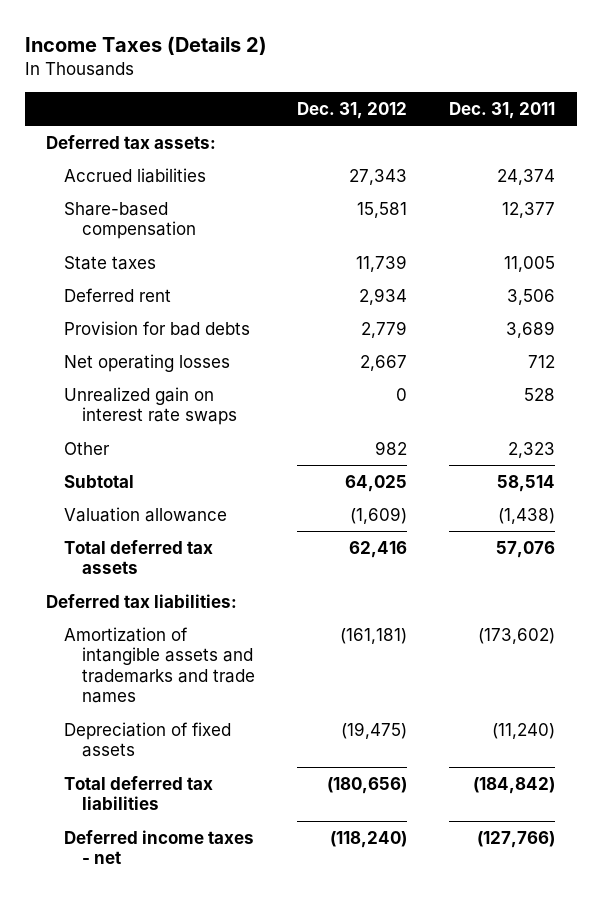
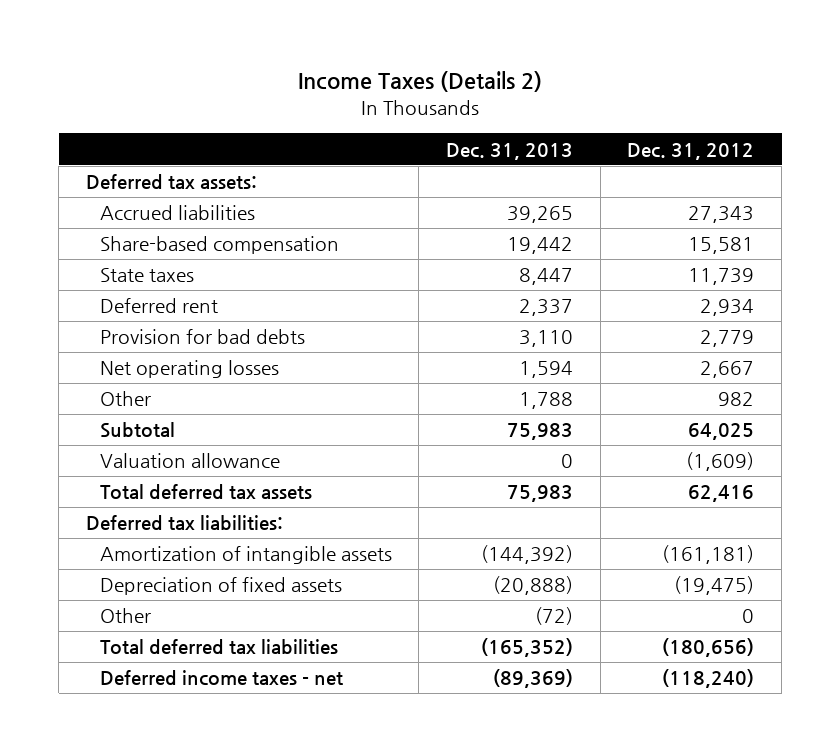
- | Dec. 31, 2012 | Dec. 31, 2011
+ | Dec. 31, 2013 | Dec. 31, 2012
- Unrealized gain on interest rate swaps | 0 | 528
- Amortization of intangible assets and trademarks and trade names | (161,181) | (173,602)
+ Amortization of intangible assets | (144,392) | (161,181)
+ Other | (72) | 0

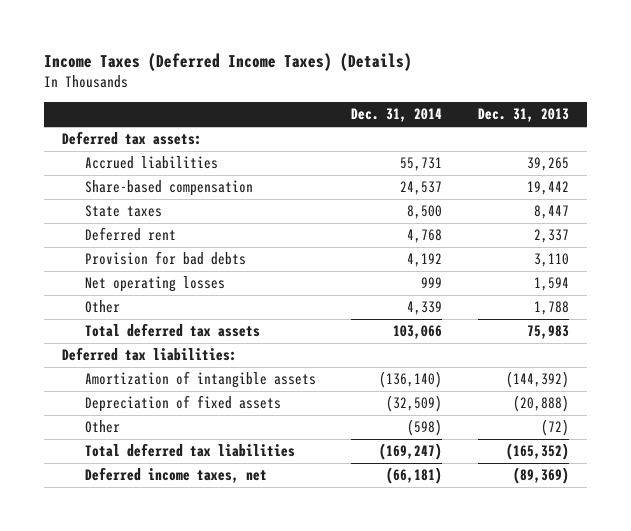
- Income Taxes (Details 2)
+ Income Taxes (Deferred Income Taxes) (Details)
- | Dec. 31, 2013 | Dec. 31, 2012
+ | Dec. 31, 2014 | Dec. 31, 2013
- Subtotal | 75,983 | 64,025
- Valuation allowance | 0 | (1,609)
- Deferred income taxes - net | (89,369) | (118,240)
+ Deferred income taxes, net | (66,181) | (89,369)

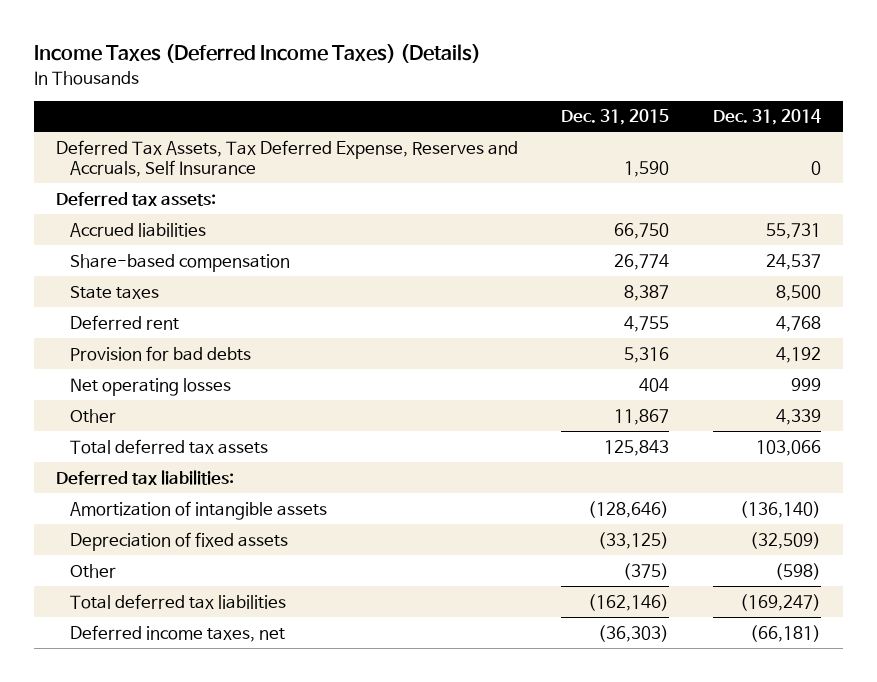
- | Dec. 31, 2014 | Dec. 31, 2013
+ | Dec. 31, 2015 | Dec. 31, 2014
+ Deferred Tax Assets, Tax Deferred Expense, Reserves and Accruals, Self Insurance | 1,590 | 0

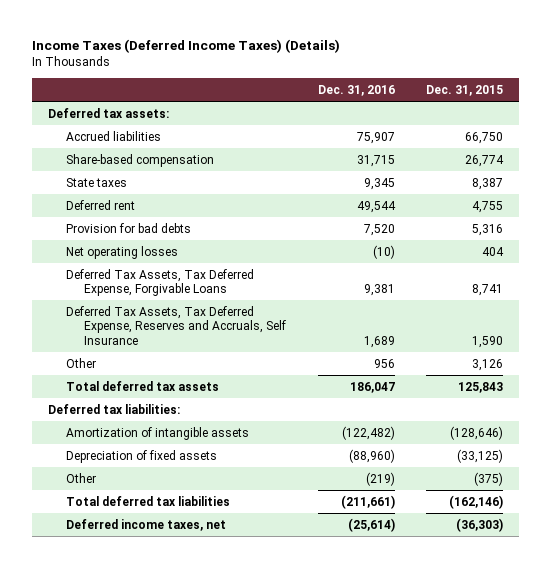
- | Dec. 31, 2015 | Dec. 31, 2014
+ | Dec. 31, 2016 | Dec. 31, 2015
- Other | 11,867 | 4,339
+ Deferred Tax Assets, Tax Deferred Expense, Forgivable Loans | 9,381 | 8,741
moved down: Deferred Tax Assets, Tax Deferred Expense, Reserves and Accruals, Self Insurance | 1,689 | 1,590
+ Other | 956 | 3,126

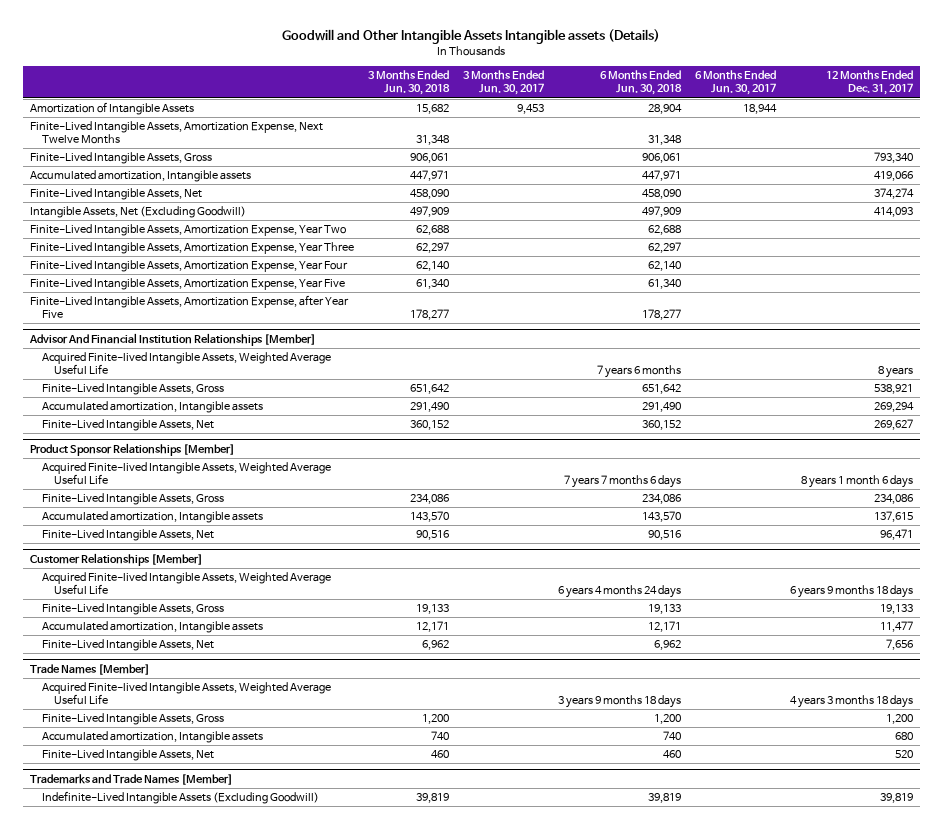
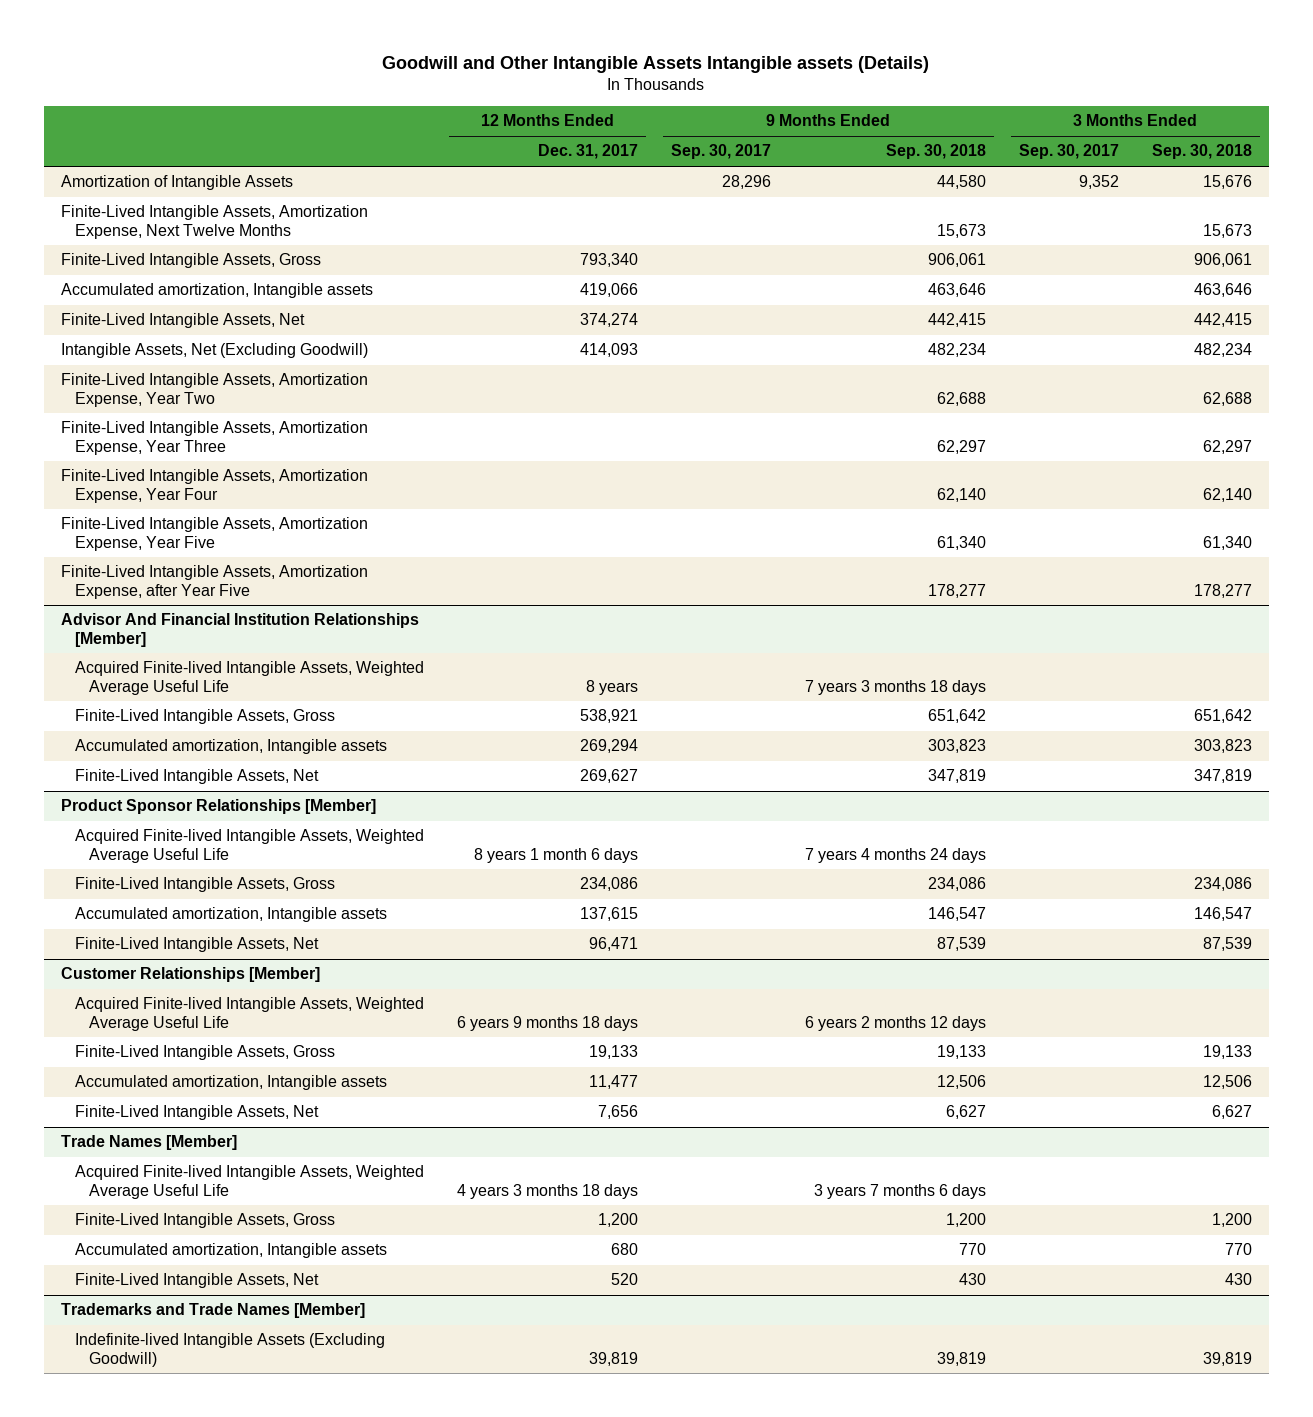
- | 3 Months Ended Jun. 30, 2018 | 3 Months Ended Jun. 30, 2017 | 6 Months Ended Jun. 30, 2018 | 6 Months Ended Jun. 30, 2017 | 12 Months Ended Dec. 31, 2017
+ | 12 Months Ended Dec. 31, 2017 | 9 Months Ended Sep. 30, 2017 | 9 Months Ended Sep. 30, 2018 | 3 Months Ended Sep. 30, 2017 | 3 Months Ended Sep. 30, 2018
@ Trademarks and Trade Names [Member]
- Indefinite-Lived Intangible Assets (Excluding Goodwill) | 39,819 | | 39,819 | | 39,819
+ Indefinite-lived Intangible Assets (Excluding Goodwill) | 39,819 | | 39,819 | | 39,819

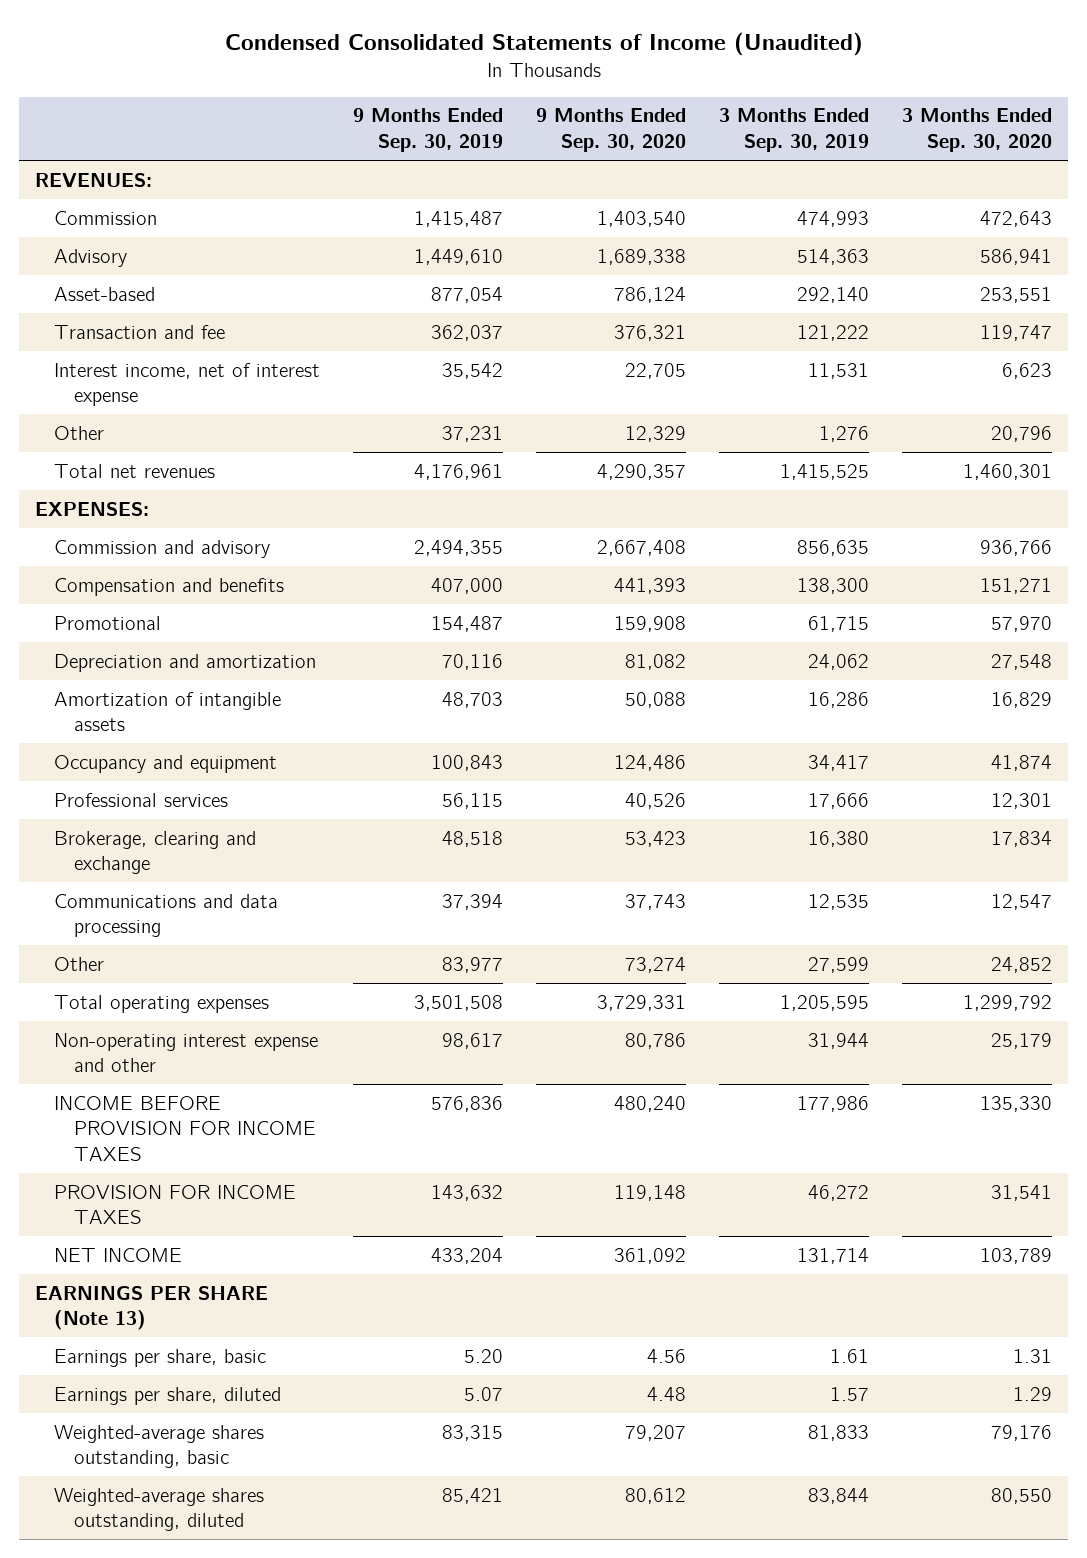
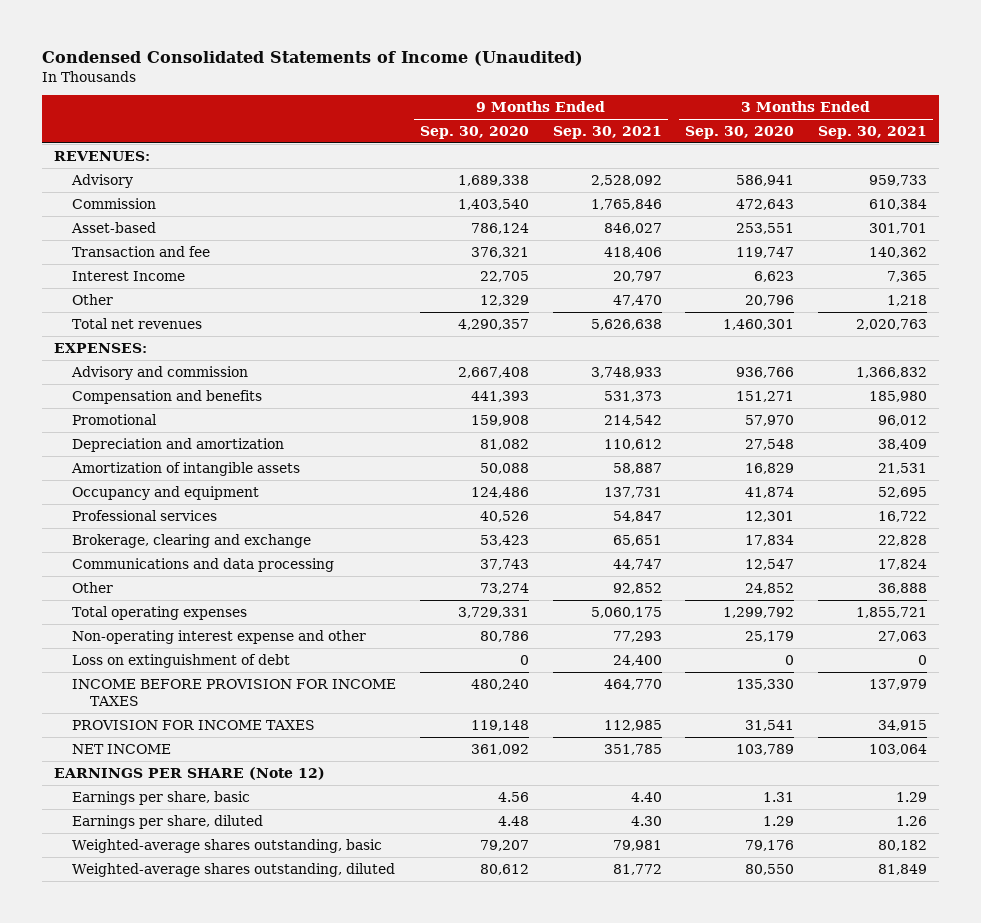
- | 9 Months Ended Sep. 30, 2019 | 9 Months Ended Sep. 30, 2020 | 3 Months Ended Sep. 30, 2019 | 3 Months Ended Sep. 30, 2020
+ | 9 Months Ended Sep. 30, 2020 | 9 Months Ended Sep. 30, 2021 | 3 Months Ended Sep. 30, 2020 | 3 Months Ended Sep. 30, 2021
moved down: Commission | 1,403,540 | 1,765,846 | 472,643 | 610,384
- Interest income, net of interest expense | 35,542 | 22,705 | 11,531 | 6,623
+ Interest Income | 22,705 | 20,797 | 6,623 | 7,365
- Commission and advisory | 2,494,355 | 2,667,408 | 856,635 | 936,766
+ Advisory and commission | 2,667,408 | 3,748,933 | 936,766 | 1,366,832
+ Loss on extinguishment of debt | 0 | 24,400 | 0 | 0
- EARNINGS PER SHARE (Note 13)
+ EARNINGS PER SHARE (Note 12)

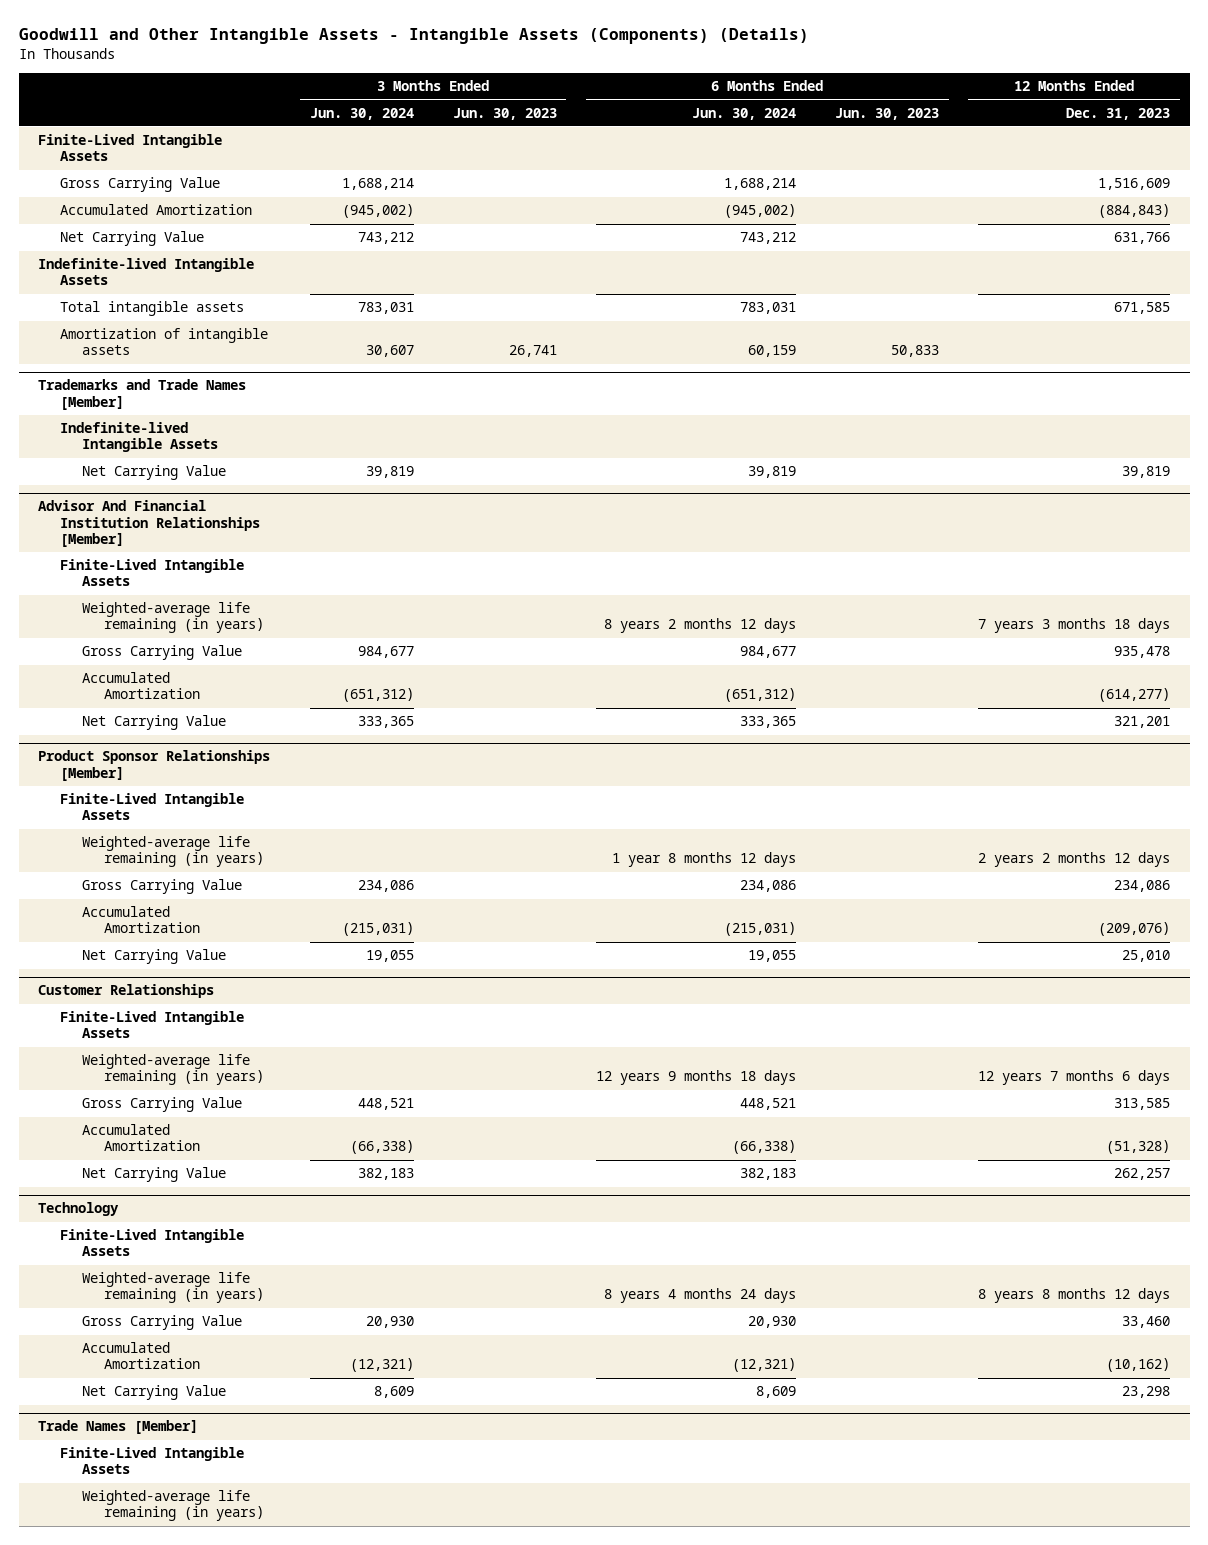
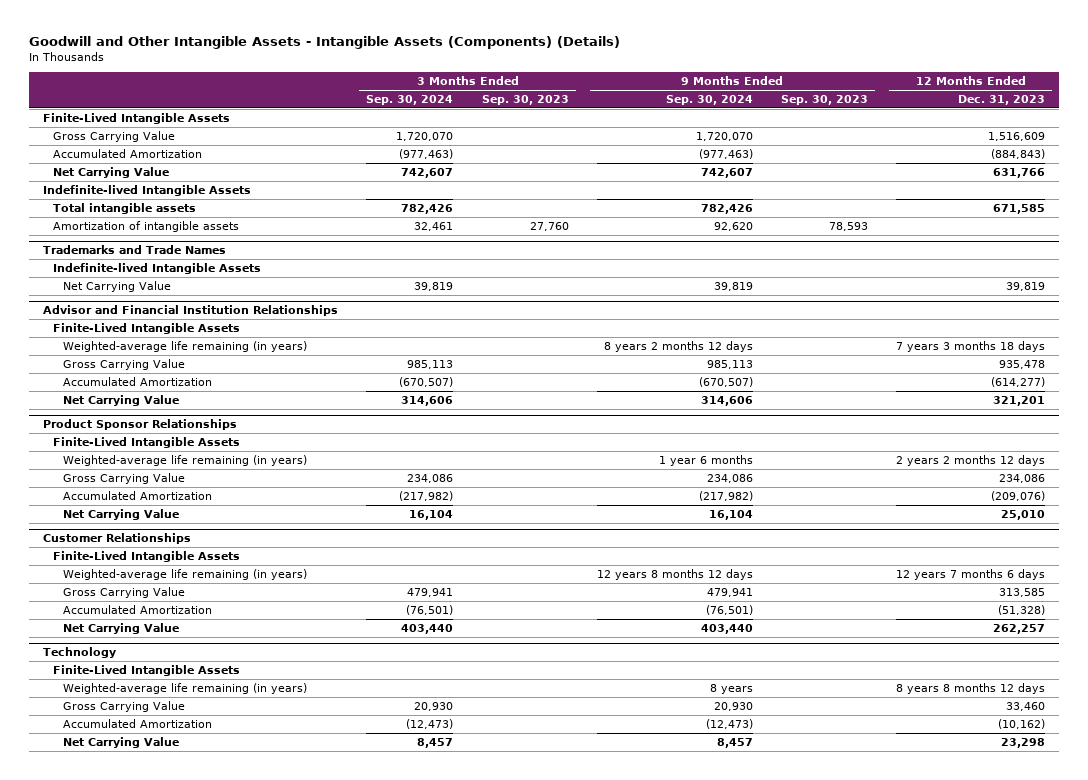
- | 3 Months Ended Jun. 30, 2024 | 3 Months Ended Jun. 30, 2023 | 6 Months Ended Jun. 30, 2024 | 6 Months Ended Jun. 30, 2023 | 12 Months Ended Dec. 31, 2023
+ | 3 Months Ended Sep. 30, 2024 | 3 Months Ended Sep. 30, 2023 | 9 Months Ended Sep. 30, 2024 | 9 Months Ended Sep. 30, 2023 | 12 Months Ended Dec. 31, 2023
- Trademarks and Trade Names [Member]
+ Trademarks and Trade Names
- Advisor And Financial Institution Relationships [Member]
+ Advisor and Financial Institution Relationships
- Product Sponsor Relationships [Member]
+ Product Sponsor Relationships
- Trade Names [Member]
- Finite-Lived Intangible Assets
- Weighted-average life remaining (in years)

